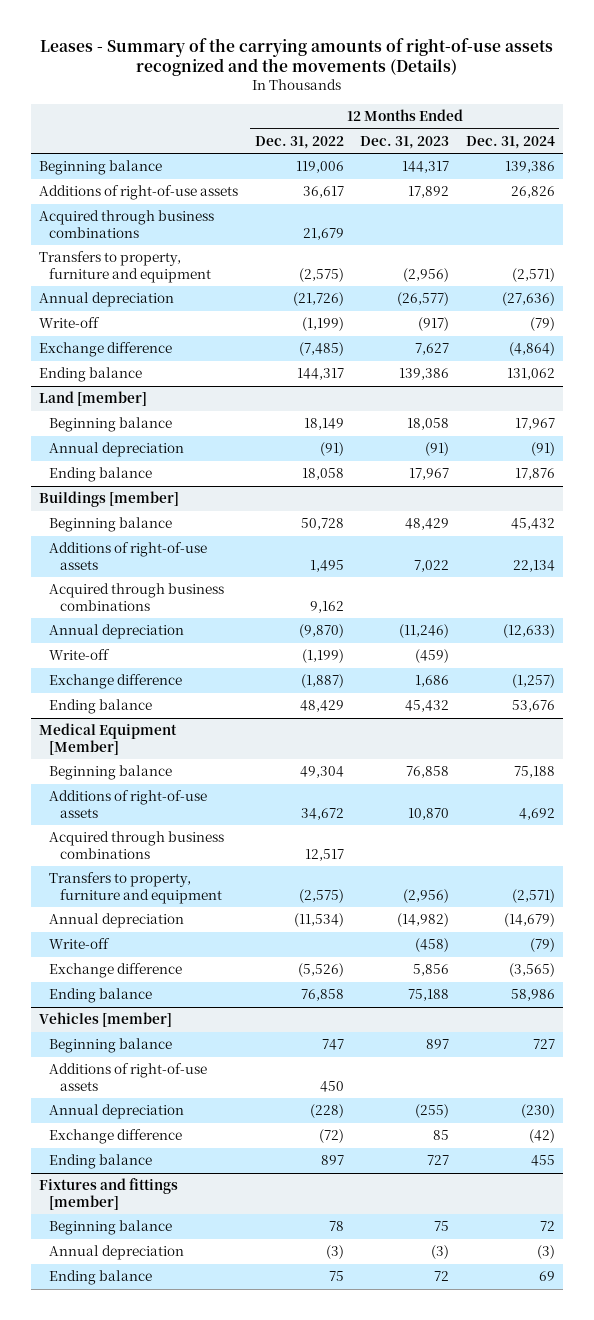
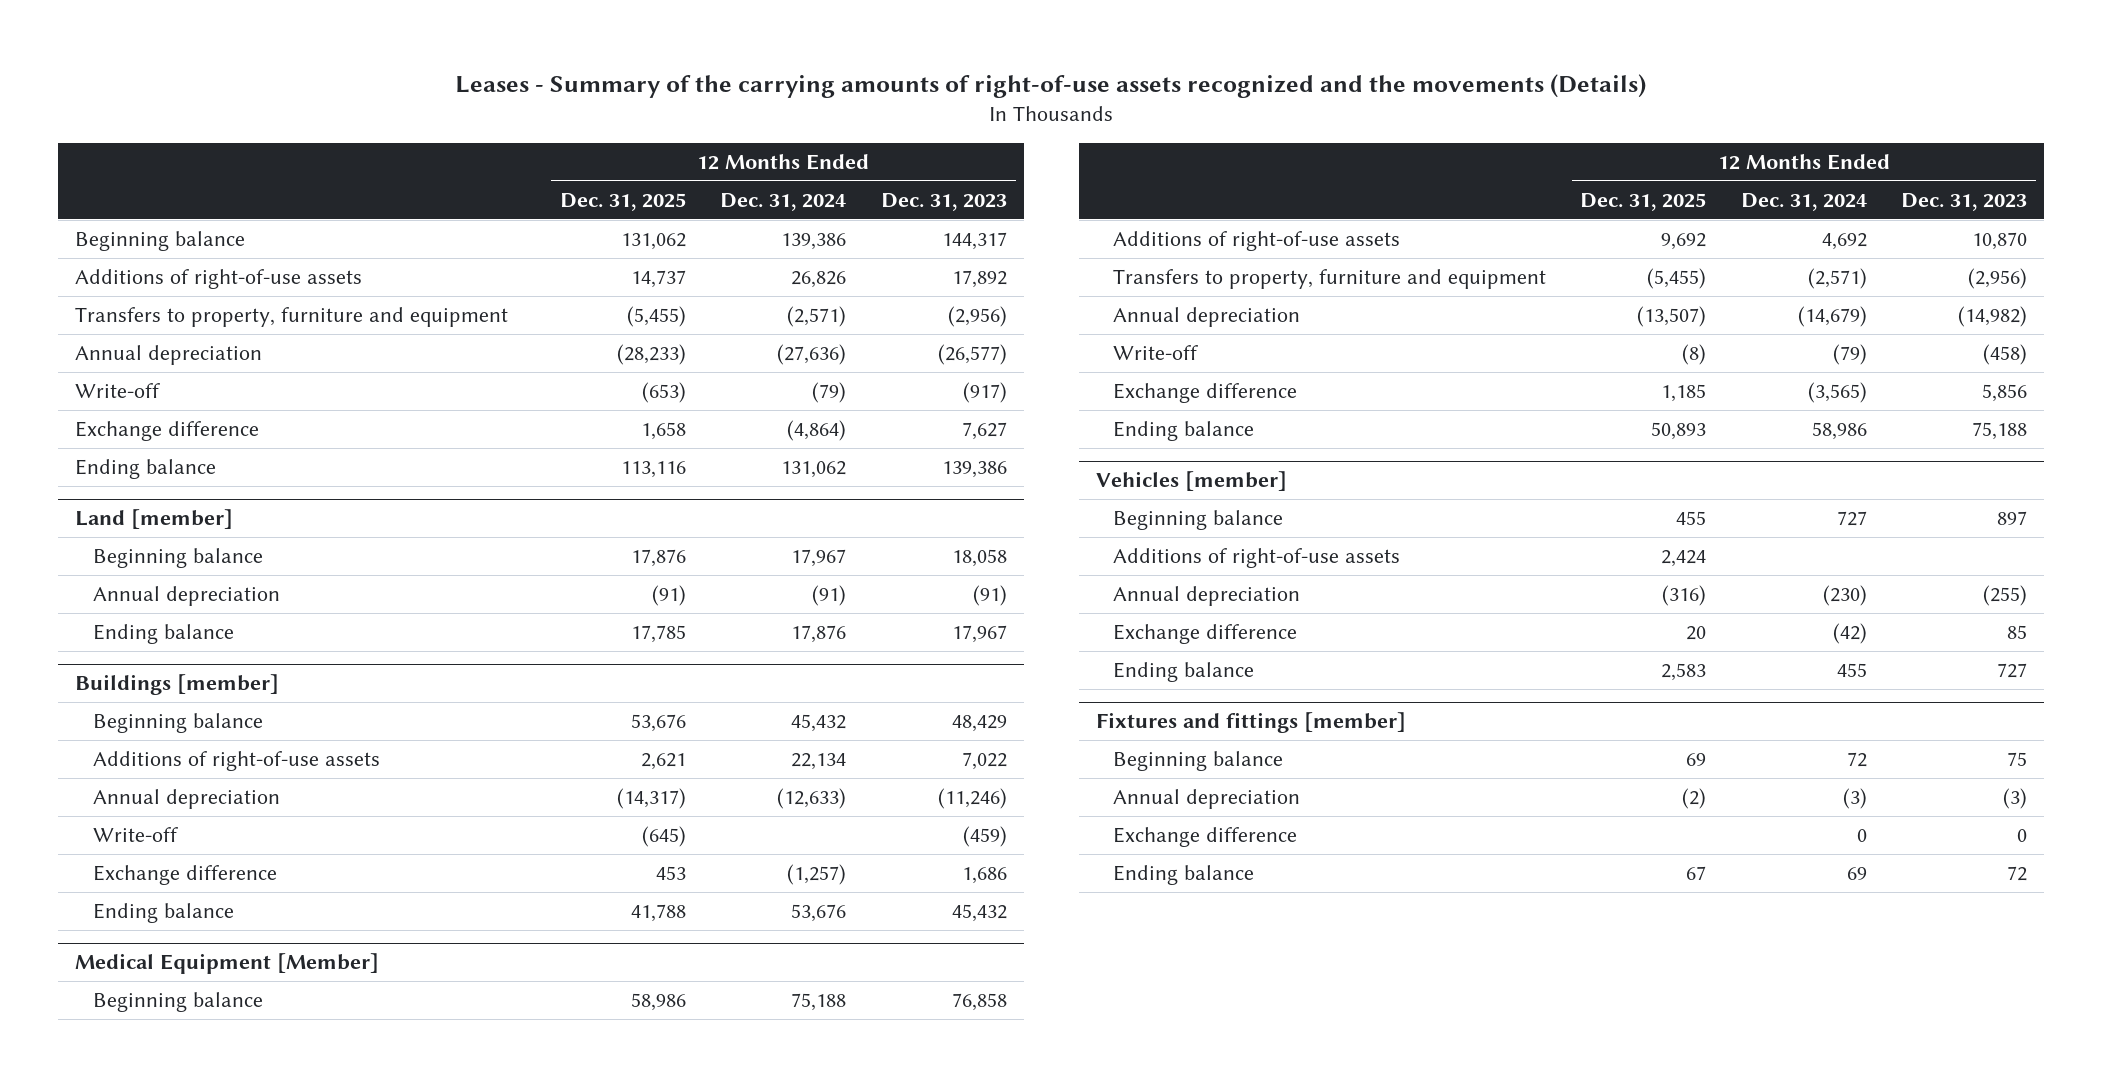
- | 12 Months Ended Dec. 31, 2022 | 12 Months Ended Dec. 31, 2023 | 12 Months Ended Dec. 31, 2024
+ | 12 Months Ended Dec. 31, 2025 | 12 Months Ended Dec. 31, 2024 | 12 Months Ended Dec. 31, 2023
- Acquired through business combinations | 21,679 | |
@ Buildings [member]
- Acquired through business combinations | 9,162 | |
@ Medical Equipment [Member]
- Acquired through business combinations | 12,517 | |
@ Fixtures and fittings [member]
+ Exchange difference | | 0 | 0

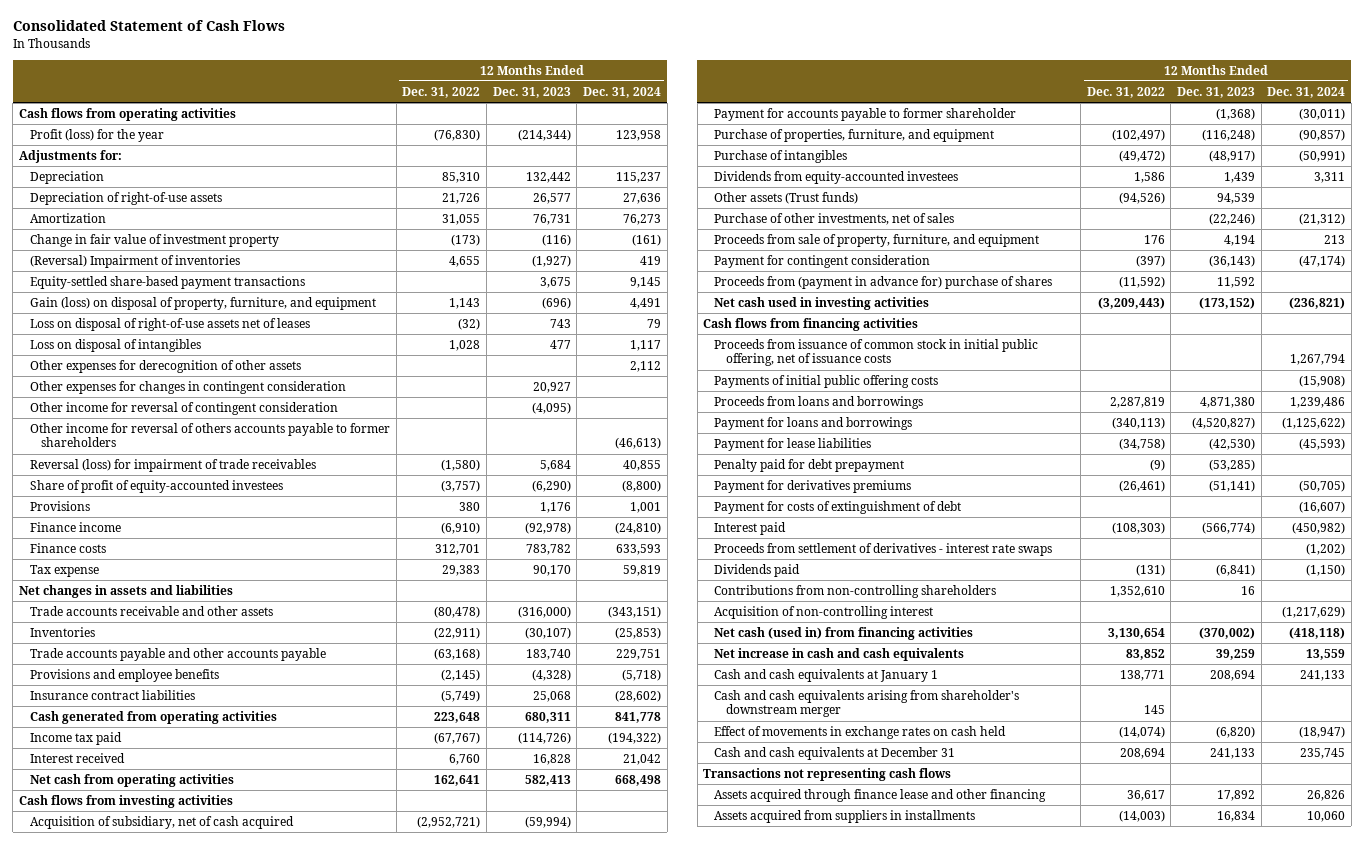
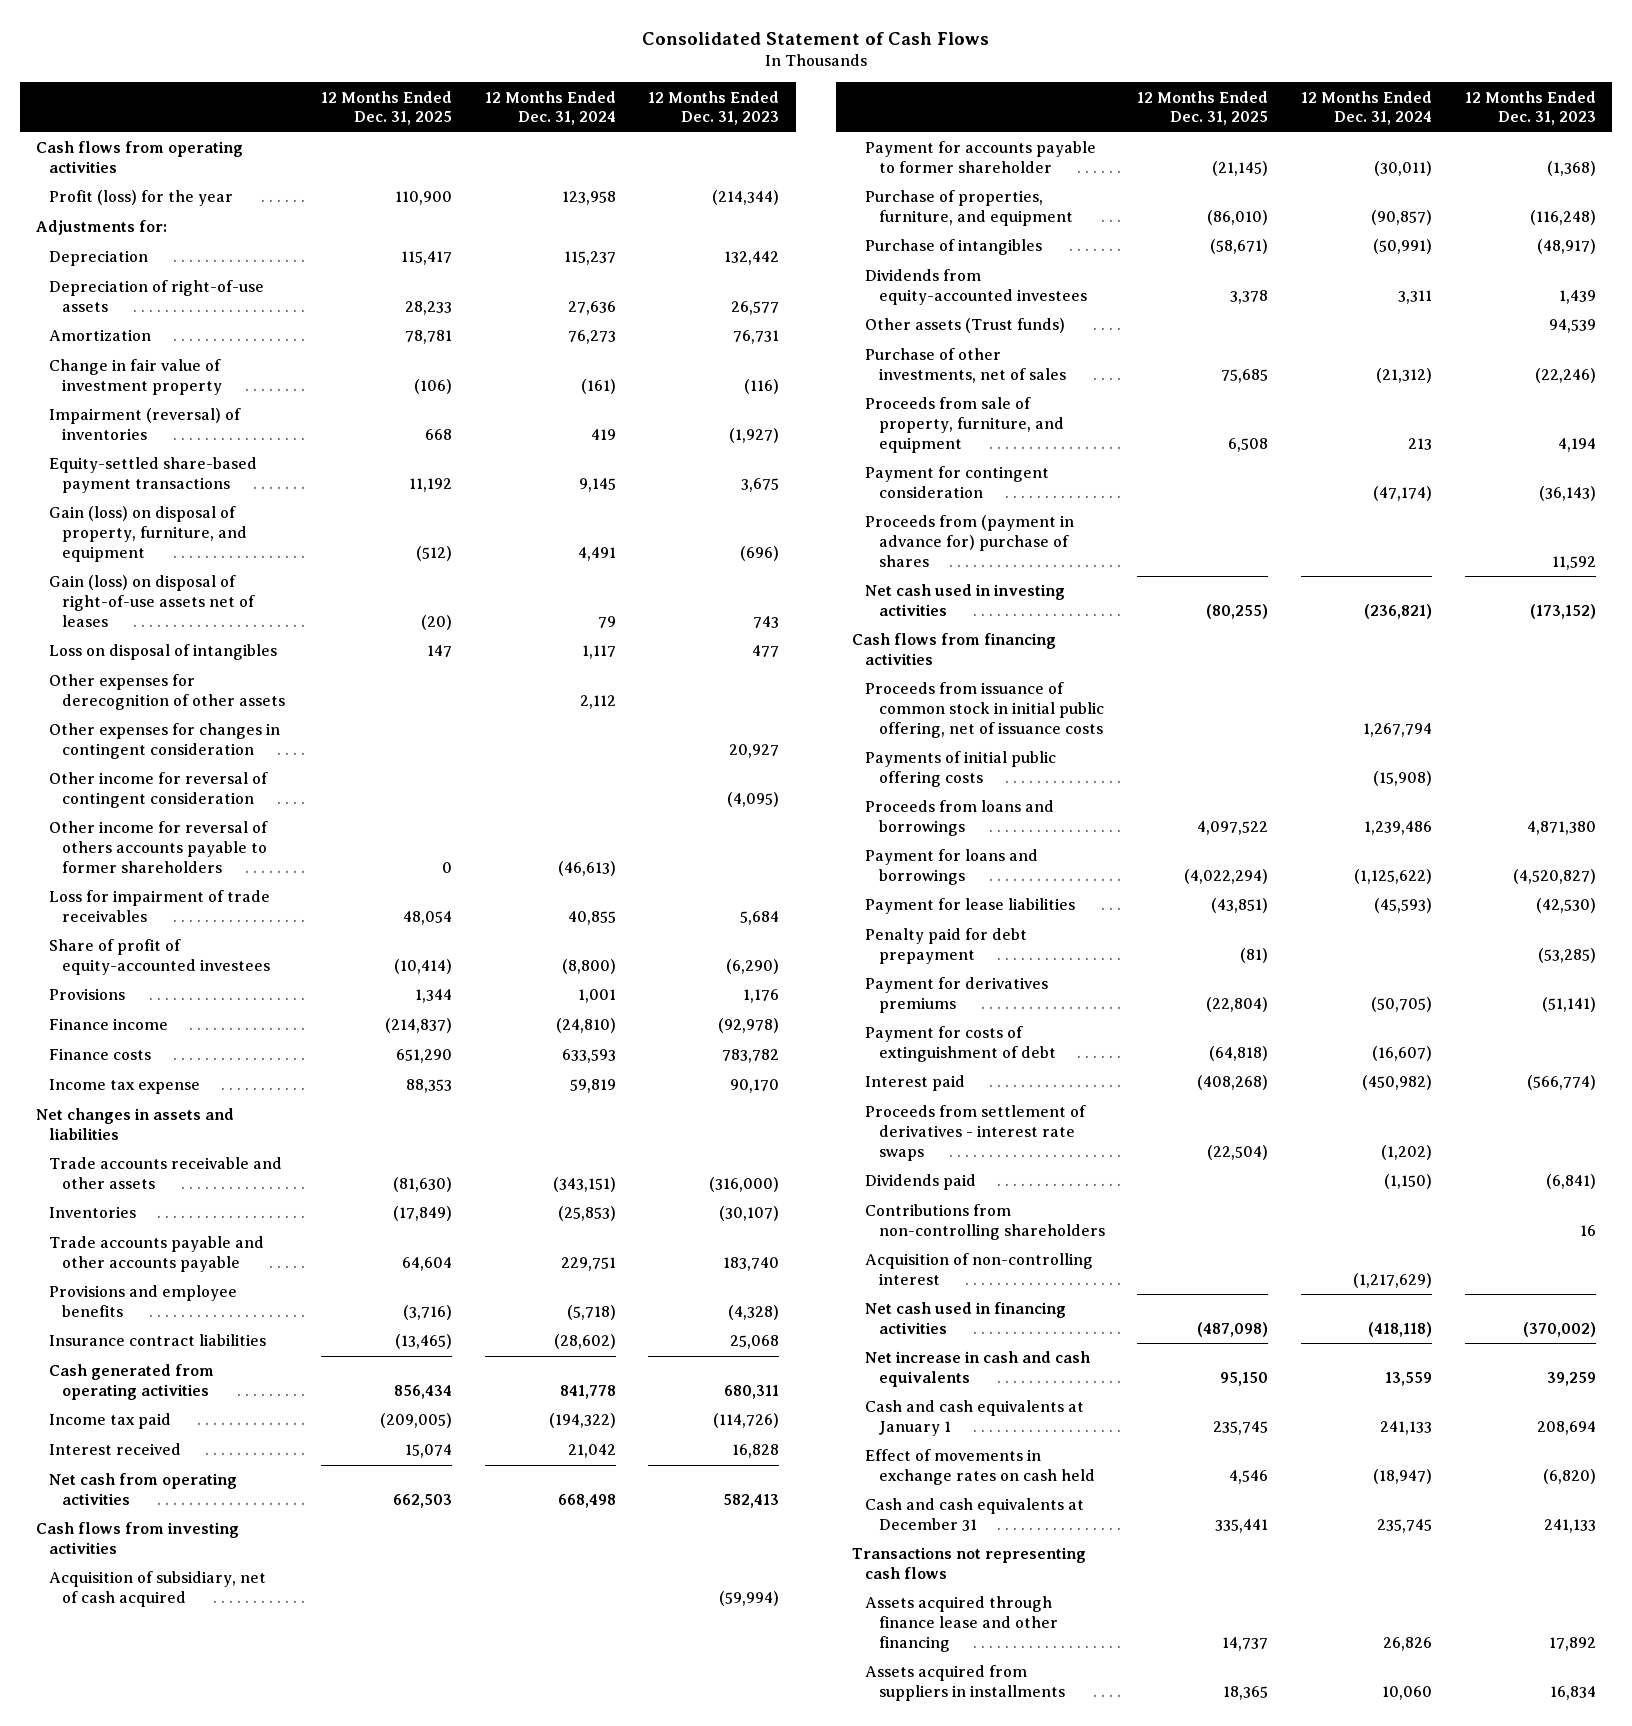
- | 12 Months Ended Dec. 31, 2022 | 12 Months Ended Dec. 31, 2023 | 12 Months Ended Dec. 31, 2024
+ | 12 Months Ended Dec. 31, 2025 | 12 Months Ended Dec. 31, 2024 | 12 Months Ended Dec. 31, 2023
- (Reversal) Impairment of inventories | 4,655 | (1,927) | 419
+ Impairment (reversal) of inventories | 668 | 419 | (1,927)
- Loss on disposal of right-of-use assets net of leases | (32) | 743 | 79
+ Gain (loss) on disposal of right-of-use assets net of leases | (20) | 79 | 743
- Reversal (loss) for impairment of trade receivables | (1,580) | 5,684 | 40,855
+ Loss for impairment of trade receivables | 48,054 | 40,855 | 5,684
- Tax expense | 29,383 | 90,170 | 59,819
+ Income tax expense | 88,353 | 59,819 | 90,170
- Net cash (used in) from financing activities | 3,130,654 | (370,002) | (418,118)
+ Net cash used in financing activities | (487,098) | (418,118) | (370,002)
- Cash and cash equivalents arising from shareholder's downstream merger | 145 | |

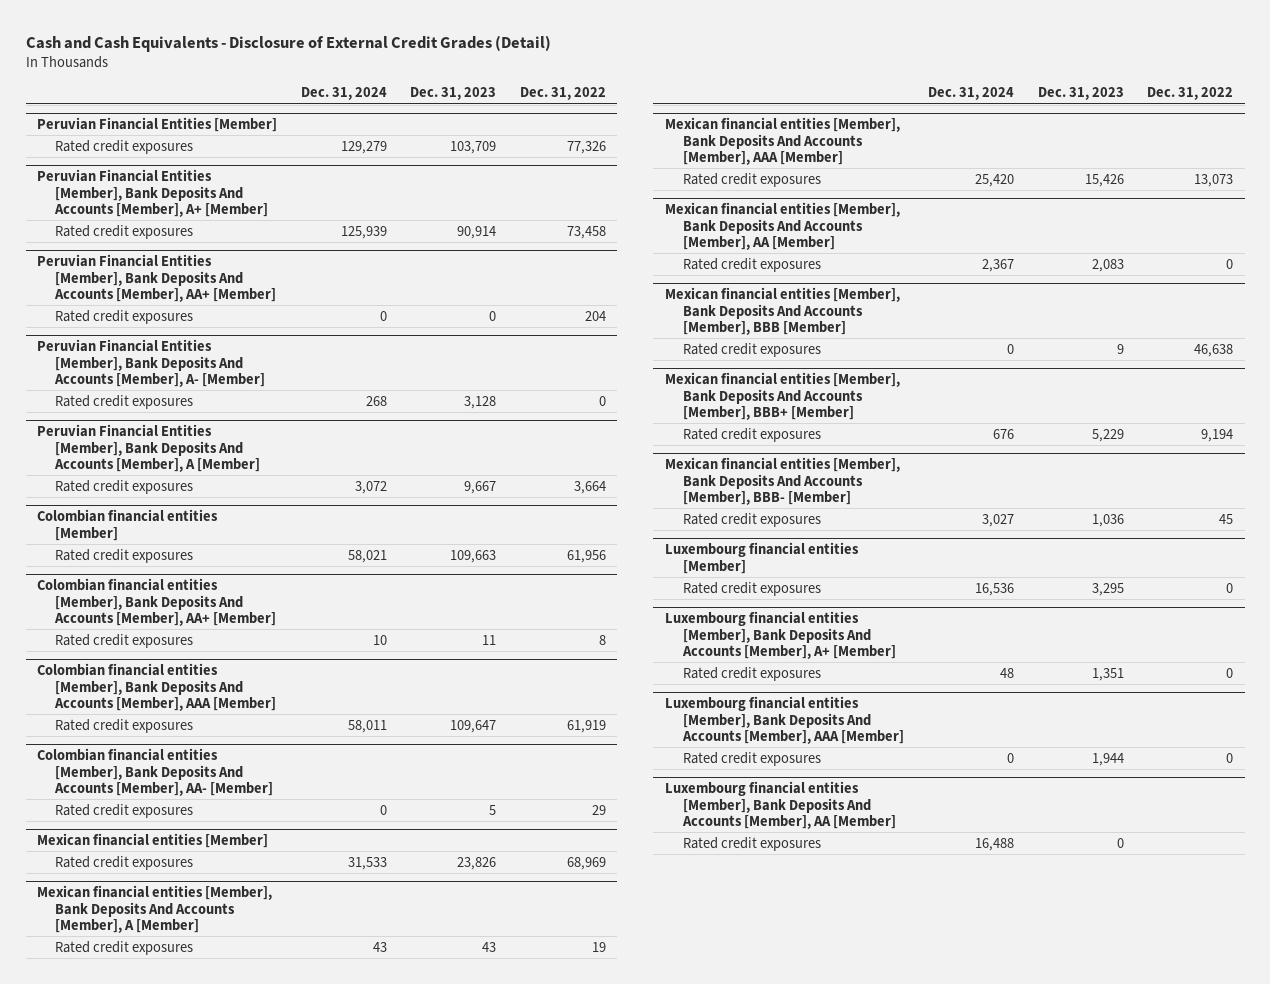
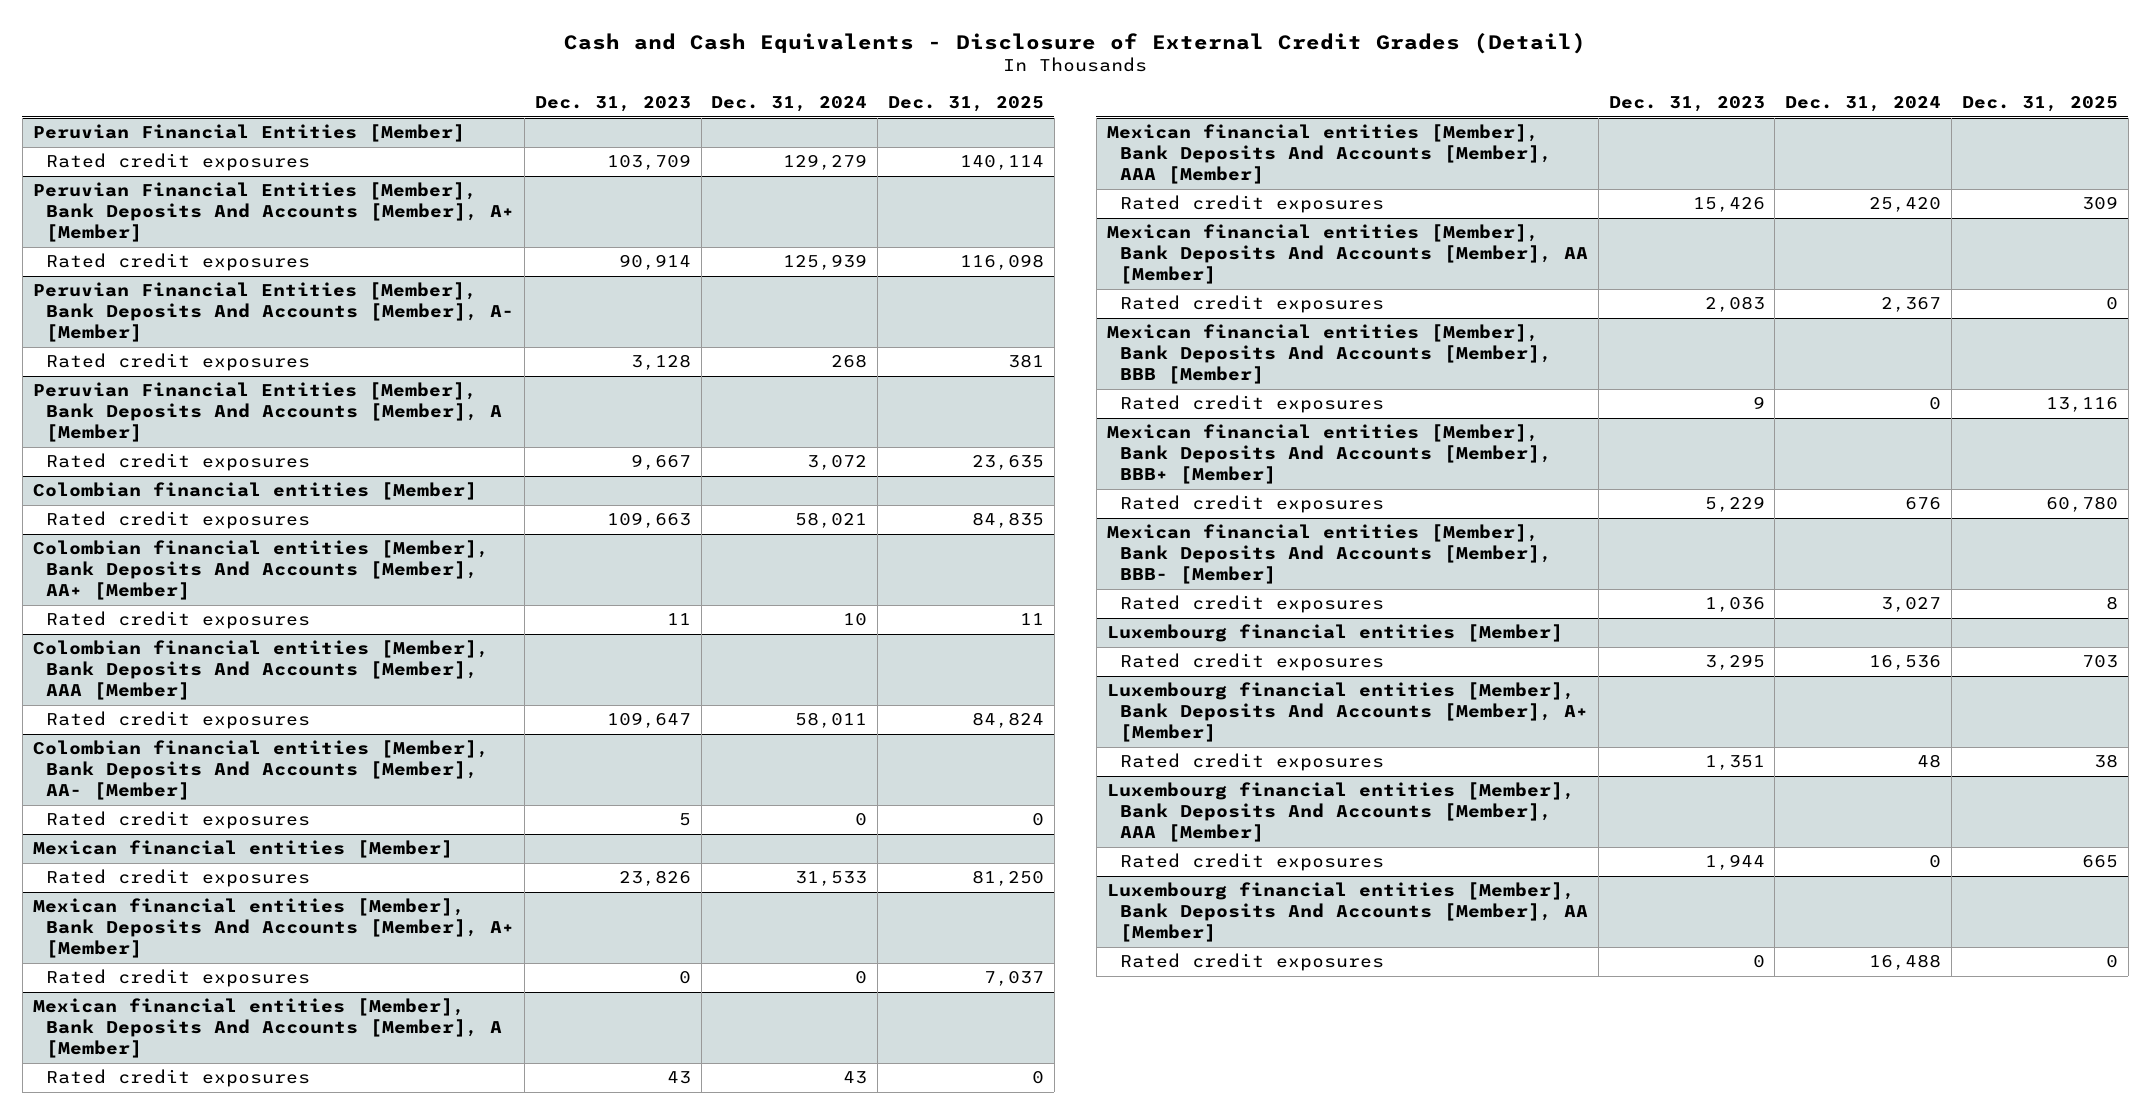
- | Dec. 31, 2024 | Dec. 31, 2023 | Dec. 31, 2022
+ | Dec. 31, 2023 | Dec. 31, 2024 | Dec. 31, 2025
- Peruvian Financial Entities [Member], Bank Deposits And Accounts [Member], AA+ [Member]
- Rated credit exposures | 0 | 0 | 204
+ Mexican financial entities [Member], Bank Deposits And Accounts [Member], A+ [Member]
+ Rated credit exposures | 0 | 0 | 7,037

